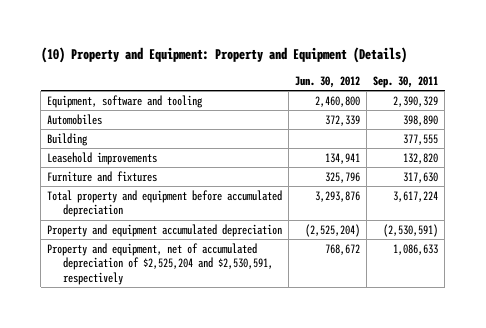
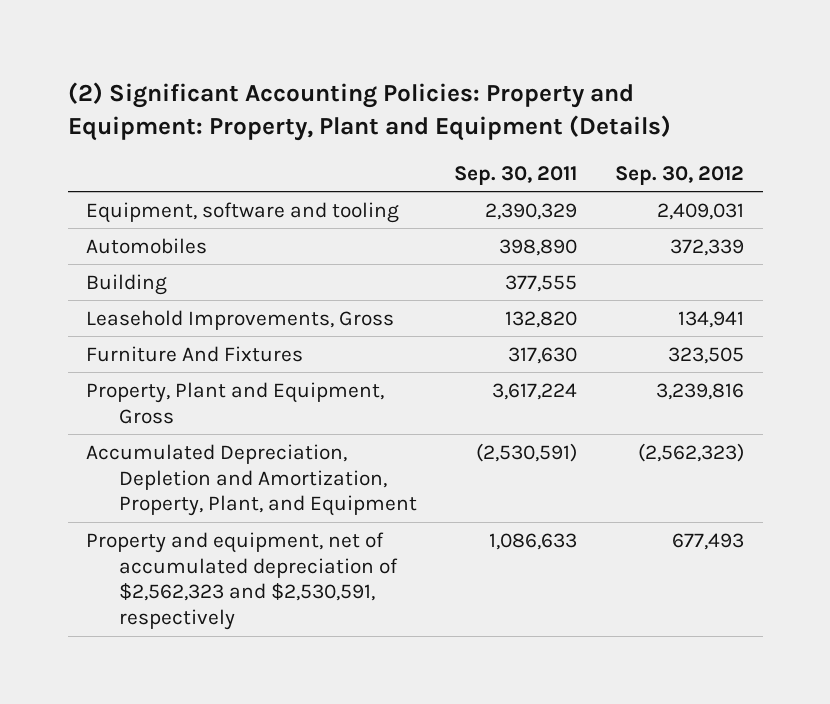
- (10) Property and Equipment: Property and Equipment (Details)
+ (2) Significant Accounting Policies: Property and Equipment: Property, Plant and Equipment (Details)
- | Jun. 30, 2012 | Sep. 30, 2011
+ | Sep. 30, 2011 | Sep. 30, 2012
- Leasehold improvements | 134,941 | 132,820
- Furniture and fixtures | 325,796 | 317,630
- Total property and equipment before accumulated depreciation | 3,293,876 | 3,617,224
- Property and equipment accumulated depreciation | (2,525,204) | (2,530,591)
- Property and equipment, net of accumulated depreciation of $2,525,204 and $2,530,591, respectively | 768,672 | 1,086,633
+ Leasehold Improvements, Gross | 132,820 | 134,941
+ Furniture And Fixtures | 317,630 | 323,505
+ Property, Plant and Equipment, Gross | 3,617,224 | 3,239,816
+ Accumulated Depreciation, Depletion and Amortization, Property, Plant, and Equipment | (2,530,591) | (2,562,323)
+ Property and equipment, net of accumulated depreciation of $2,562,323 and $2,530,591, respectively | 1,086,633 | 677,493

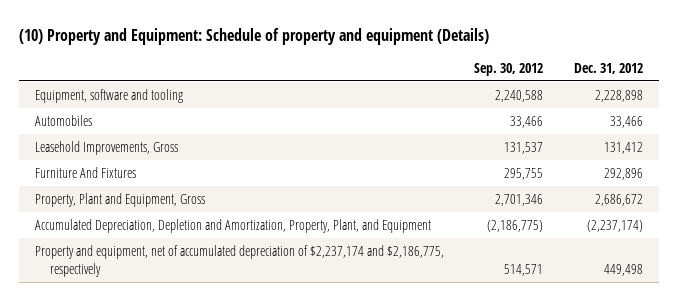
- (2) Significant Accounting Policies: Property and Equipment: Property, Plant and Equipment (Details)
+ (10) Property and Equipment: Schedule of property and equipment (Details)
- | Sep. 30, 2011 | Sep. 30, 2012
+ | Sep. 30, 2012 | Dec. 31, 2012
- Equipment, software and tooling | 2,390,329 | 2,409,031
- Automobiles | 398,890 | 372,339
- Building | 377,555 |
- Leasehold Improvements, Gross | 132,820 | 134,941
- Furniture And Fixtures | 317,630 | 323,505
- Property, Plant and Equipment, Gross | 3,617,224 | 3,239,816
- Accumulated Depreciation, Depletion and Amortization, Property, Plant, and Equipment | (2,530,591) | (2,562,323)
- Property and equipment, net of accumulated depreciation of $2,562,323 and $2,530,591, respectively | 1,086,633 | 677,493
+ Equipment, software and tooling | 2,240,588 | 2,228,898
+ Automobiles | 33,466 | 33,466
+ Leasehold Improvements, Gross | 131,537 | 131,412
+ Furniture And Fixtures | 295,755 | 292,896
+ Property, Plant and Equipment, Gross | 2,701,346 | 2,686,672
+ Accumulated Depreciation, Depletion and Amortization, Property, Plant, and Equipment | (2,186,775) | (2,237,174)
+ Property and equipment, net of accumulated depreciation of $2,237,174 and $2,186,775, respectively | 514,571 | 449,498

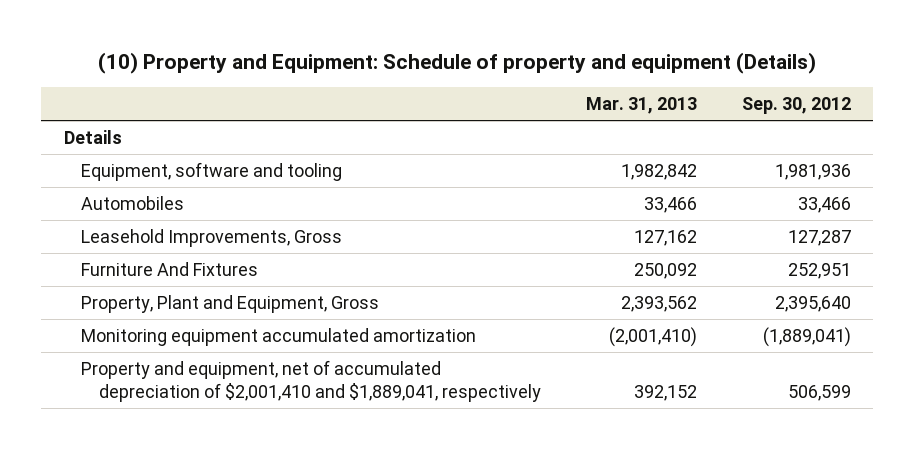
- | Sep. 30, 2012 | Dec. 31, 2012
+ | Mar. 31, 2013 | Sep. 30, 2012
- Equipment, software and tooling | 2,240,588 | 2,228,898
+ Details
+ Equipment, software and tooling | 1,982,842 | 1,981,936
- Leasehold Improvements, Gross | 131,537 | 131,412
- Furniture And Fixtures | 295,755 | 292,896
- Property, Plant and Equipment, Gross | 2,701,346 | 2,686,672
- Accumulated Depreciation, Depletion and Amortization, Property, Plant, and Equipment | (2,186,775) | (2,237,174)
- Property and equipment, net of accumulated depreciation of $2,237,174 and $2,186,775, respectively | 514,571 | 449,498
+ Leasehold Improvements, Gross | 127,162 | 127,287
+ Furniture And Fixtures | 250,092 | 252,951
+ Property, Plant and Equipment, Gross | 2,393,562 | 2,395,640
+ Monitoring equipment accumulated amortization | (2,001,410) | (1,889,041)
+ Property and equipment, net of accumulated depreciation of $2,001,410 and $1,889,041, respectively | 392,152 | 506,599

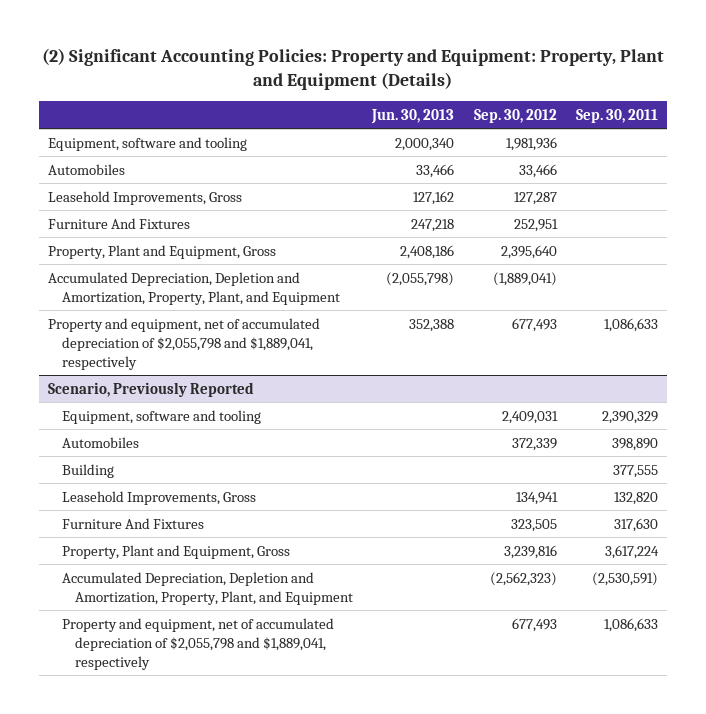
- (10) Property and Equipment: Schedule of property and equipment (Details)
+ (2) Significant Accounting Policies: Property and Equipment: Property, Plant and Equipment (Details)
- | Mar. 31, 2013 | Sep. 30, 2012
+ | Jun. 30, 2013 | Sep. 30, 2012 | Sep. 30, 2011
- Details
- Monitoring equipment accumulated amortization | (2,001,410) | (1,889,041)
- Property and equipment, net of accumulated depreciation of $2,001,410 and $1,889,041, respectively | 392,152 | 506,599
+ Accumulated Depreciation, Depletion and Amortization, Property, Plant, and Equipment | (2,055,798) | (1,889,041) |
+ Property and equipment, net of accumulated depreciation of $2,055,798 and $1,889,041, respectively | 352,388 | 677,493 | 1,086,633
+ Scenario, Previously Reported
+ Equipment, software and tooling | | 2,409,031 | 2,390,329
+ Automobiles | | 372,339 | 398,890
+ Building | | | 377,555
+ Leasehold Improvements, Gross | | 134,941 | 132,820
+ Furniture And Fixtures | | 323,505 | 317,630
+ Property, Plant and Equipment, Gross | | 3,239,816 | 3,617,224
+ Accumulated Depreciation, Depletion and Amortization, Property, Plant, and Equipment | | (2,562,323) | (2,530,591)
+ Property and equipment, net of accumulated depreciation of $2,055,798 and $1,889,041, respectively | | 677,493 | 1,086,633

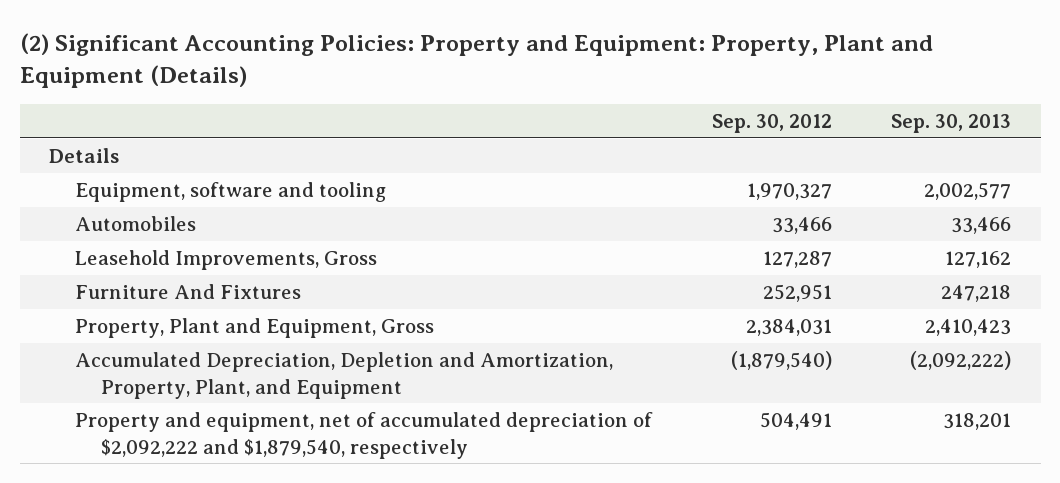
- | Jun. 30, 2013 | Sep. 30, 2012 | Sep. 30, 2011
+ | Sep. 30, 2012 | Sep. 30, 2013
- Equipment, software and tooling | 2,000,340 | 1,981,936 |
+ Details
+ Equipment, software and tooling | 1,970,327 | 2,002,577
- Property, Plant and Equipment, Gross | 2,408,186 | 2,395,640 |
- Accumulated Depreciation, Depletion and Amortization, Property, Plant, and Equipment | (2,055,798) | (1,889,041) |
- Property and equipment, net of accumulated depreciation of $2,055,798 and $1,889,041, respectively | 352,388 | 677,493 | 1,086,633
- Scenario, Previously Reported
- Equipment, software and tooling | | 2,409,031 | 2,390,329
- Automobiles | | 372,339 | 398,890
- Building | | | 377,555
- Leasehold Improvements, Gross | | 134,941 | 132,820
- Furniture And Fixtures | | 323,505 | 317,630
- Property, Plant and Equipment, Gross | | 3,239,816 | 3,617,224
- Accumulated Depreciation, Depletion and Amortization, Property, Plant, and Equipment | | (2,562,323) | (2,530,591)
- Property and equipment, net of accumulated depreciation of $2,055,798 and $1,889,041, respectively | | 677,493 | 1,086,633
+ Property, Plant and Equipment, Gross | 2,384,031 | 2,410,423
+ Accumulated Depreciation, Depletion and Amortization, Property, Plant, and Equipment | (1,879,540) | (2,092,222)
+ Property and equipment, net of accumulated depreciation of $2,092,222 and $1,879,540, respectively | 504,491 | 318,201

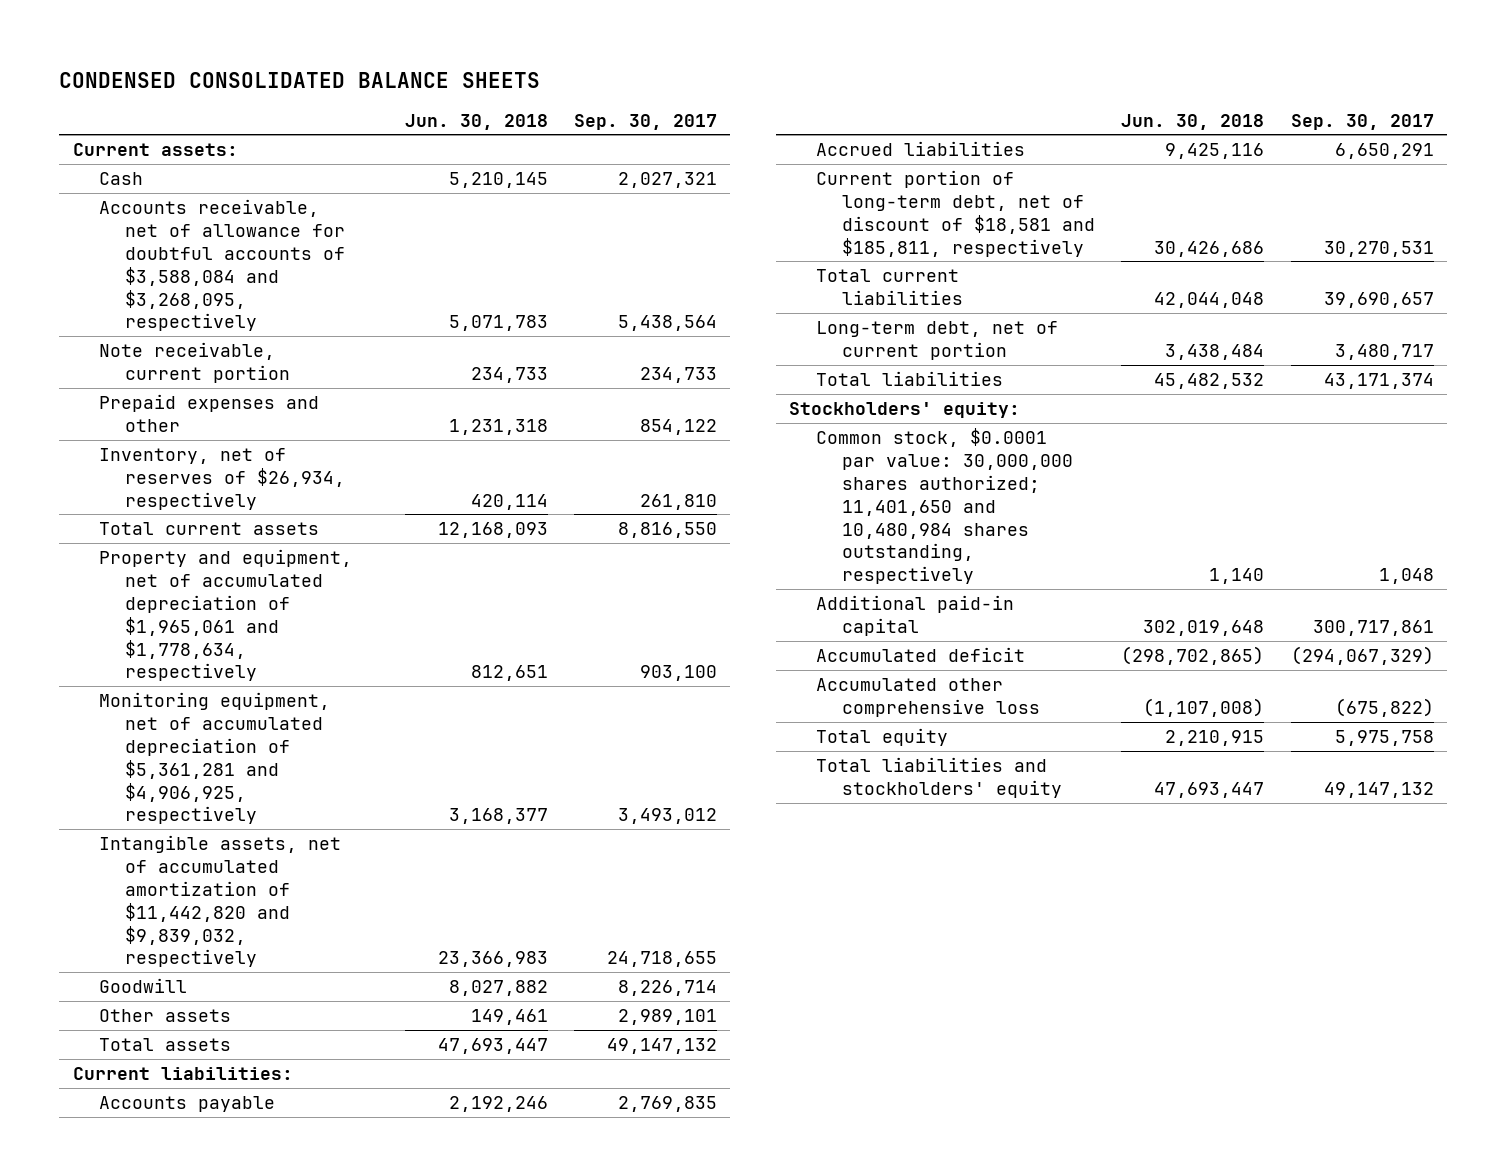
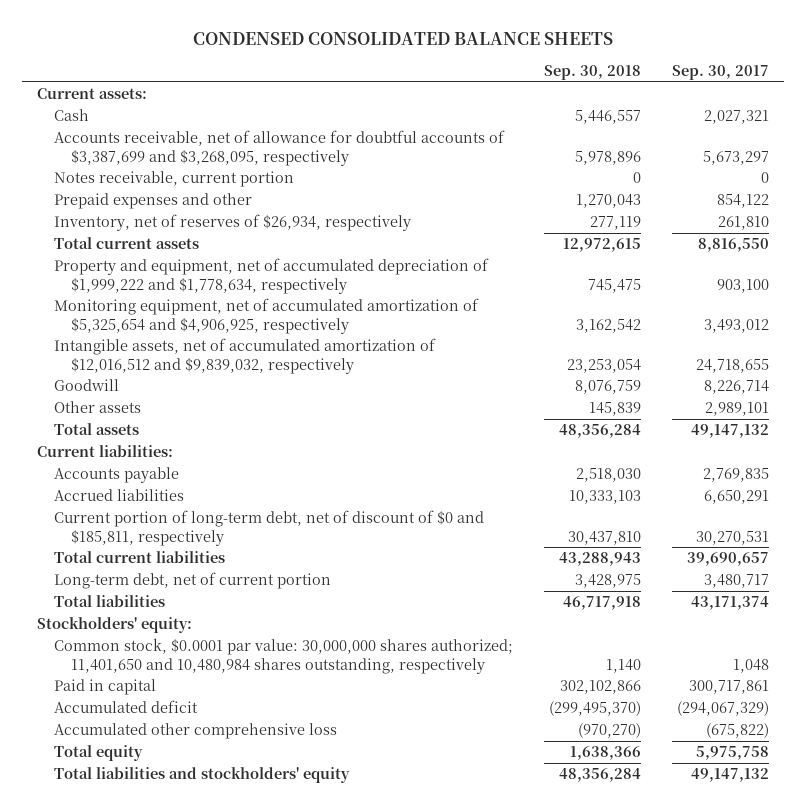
- | Jun. 30, 2018 | Sep. 30, 2017
+ | Sep. 30, 2018 | Sep. 30, 2017
- Accounts receivable, net of allowance for doubtful accounts of $3,588,084 and $3,268,095, respectively | 5,071,783 | 5,438,564
- Note receivable, current portion | 234,733 | 234,733
+ Accounts receivable, net of allowance for doubtful accounts of $3,387,699 and $3,268,095, respectively | 5,978,896 | 5,673,297
+ Notes receivable, current portion | 0 | 0
- Property and equipment, net of accumulated depreciation of $1,965,061 and $1,778,634, respectively | 812,651 | 903,100
- Monitoring equipment, net of accumulated depreciation of $5,361,281 and $4,906,925, respectively | 3,168,377 | 3,493,012
- Intangible assets, net of accumulated amortization of $11,442,820 and $9,839,032, respectively | 23,366,983 | 24,718,655
+ Property and equipment, net of accumulated depreciation of $1,999,222 and $1,778,634, respectively | 745,475 | 903,100
+ Monitoring equipment, net of accumulated amortization of $5,325,654 and $4,906,925, respectively | 3,162,542 | 3,493,012
+ Intangible assets, net of accumulated amortization of $12,016,512 and $9,839,032, respectively | 23,253,054 | 24,718,655
- Current portion of long-term debt, net of discount of $18,581 and $185,811, respectively | 30,426,686 | 30,270,531
+ Current portion of long-term debt, net of discount of $0 and $185,811, respectively | 30,437,810 | 30,270,531
- Additional paid-in capital | 302,019,648 | 300,717,861
+ Paid in capital | 302,102,866 | 300,717,861

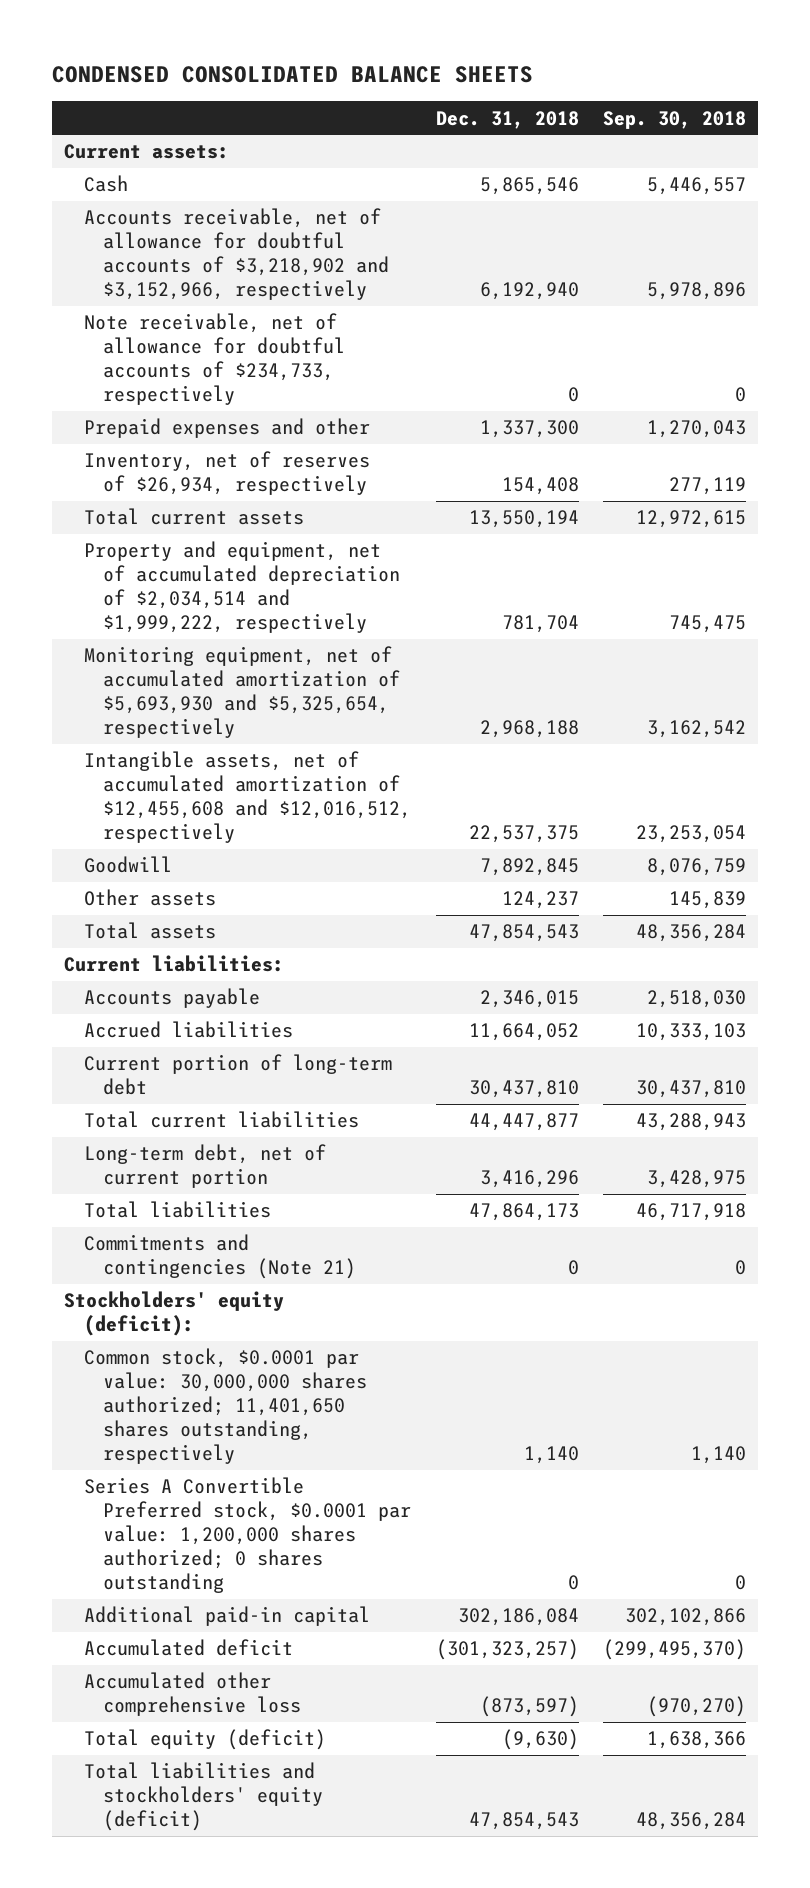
- | Sep. 30, 2018 | Sep. 30, 2017
+ | Dec. 31, 2018 | Sep. 30, 2018
- Accounts receivable, net of allowance for doubtful accounts of $3,387,699 and $3,268,095, respectively | 5,978,896 | 5,673,297
- Notes receivable, current portion | 0 | 0
+ Accounts receivable, net of allowance for doubtful accounts of $3,218,902 and $3,152,966, respectively | 6,192,940 | 5,978,896
+ Note receivable, net of allowance for doubtful accounts of $234,733, respectively | 0 | 0
- Property and equipment, net of accumulated depreciation of $1,999,222 and $1,778,634, respectively | 745,475 | 903,100
- Monitoring equipment, net of accumulated amortization of $5,325,654 and $4,906,925, respectively | 3,162,542 | 3,493,012
- Intangible assets, net of accumulated amortization of $12,016,512 and $9,839,032, respectively | 23,253,054 | 24,718,655
+ Property and equipment, net of accumulated depreciation of $2,034,514 and $1,999,222, respectively | 781,704 | 745,475
+ Monitoring equipment, net of accumulated amortization of $5,693,930 and $5,325,654, respectively | 2,968,188 | 3,162,542
+ Intangible assets, net of accumulated amortization of $12,455,608 and $12,016,512, respectively | 22,537,375 | 23,253,054
- Current portion of long-term debt, net of discount of $0 and $185,811, respectively | 30,437,810 | 30,270,531
+ Current portion of long-term debt | 30,437,810 | 30,437,810
- Stockholders' equity:
- Common stock, $0.0001 par value: 30,000,000 shares authorized; 11,401,650 and 10,480,984 shares outstanding, respectively | 1,140 | 1,048
- Paid in capital | 302,102,866 | 300,717,861
+ Commitments and contingencies (Note 21) | 0 | 0
+ Stockholders' equity (deficit):
+ Common stock, $0.0001 par value: 30,000,000 shares authorized; 11,401,650 shares outstanding, respectively | 1,140 | 1,140
+ Series A Convertible Preferred stock, $0.0001 par value: 1,200,000 shares authorized; 0 shares outstanding | 0 | 0
+ Additional paid-in capital | 302,186,084 | 302,102,866
- Total equity | 1,638,366 | 5,975,758
- Total liabilities and stockholders' equity | 48,356,284 | 49,147,132
+ Total equity (deficit) | (9,630) | 1,638,366
+ Total liabilities and stockholders' equity (deficit) | 47,854,543 | 48,356,284

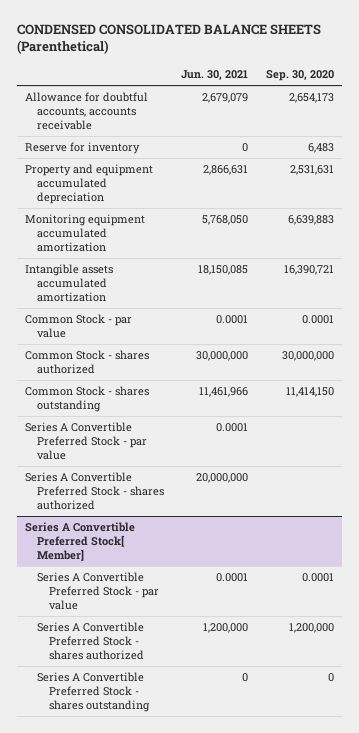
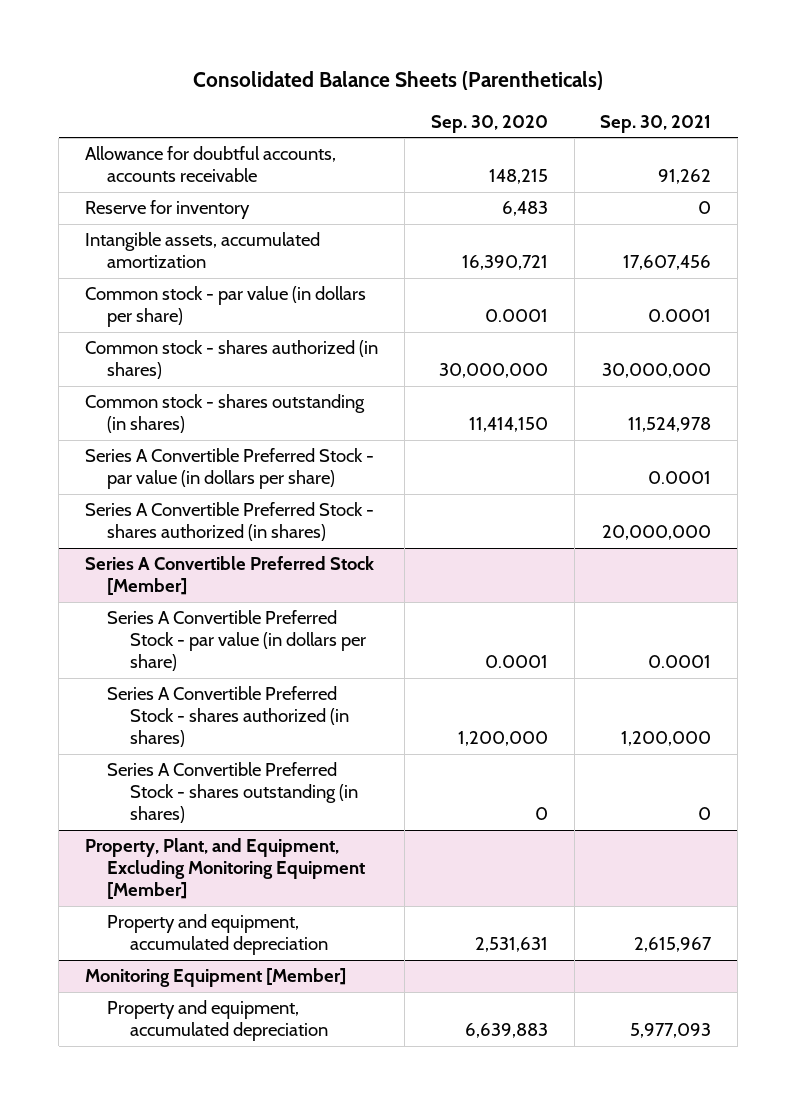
- CONDENSED CONSOLIDATED BALANCE SHEETS (Parenthetical)
+ Consolidated Balance Sheets (Parentheticals)
- | Jun. 30, 2021 | Sep. 30, 2020
+ | Sep. 30, 2020 | Sep. 30, 2021
- Allowance for doubtful accounts, accounts receivable | 2,679,079 | 2,654,173
+ Allowance for doubtful accounts, accounts receivable | 148,215 | 91,262
- Property and equipment accumulated depreciation | 2,866,631 | 2,531,631
- Monitoring equipment accumulated amortization | 5,768,050 | 6,639,883
- Intangible assets accumulated amortization | 18,150,085 | 16,390,721
- Common Stock - par value | 0.0001 | 0.0001
- Common Stock - shares authorized | 30,000,000 | 30,000,000
- Common Stock - shares outstanding | 11,461,966 | 11,414,150
- Series A Convertible Preferred Stock - par value | 0.0001 |
- Series A Convertible Preferred Stock - shares authorized | 20,000,000 |
- Series A Convertible Preferred Stock[ Member]
- Series A Convertible Preferred Stock - par value | 0.0001 | 0.0001
- Series A Convertible Preferred Stock - shares authorized | 1,200,000 | 1,200,000
- Series A Convertible Preferred Stock - shares outstanding | 0 | 0
+ Intangible assets, accumulated amortization | 16,390,721 | 17,607,456
+ Common stock - par value (in dollars per share) | 0.0001 | 0.0001
+ Common stock - shares authorized (in shares) | 30,000,000 | 30,000,000
+ Common stock - shares outstanding (in shares) | 11,414,150 | 11,524,978
+ Series A Convertible Preferred Stock - par value (in dollars per share) | | 0.0001
+ Series A Convertible Preferred Stock - shares authorized (in shares) | | 20,000,000
+ Series A Convertible Preferred Stock [Member]
+ Series A Convertible Preferred Stock - par value (in dollars per share) | 0.0001 | 0.0001
+ Series A Convertible Preferred Stock - shares authorized (in shares) | 1,200,000 | 1,200,000
+ Series A Convertible Preferred Stock - shares outstanding (in shares) | 0 | 0
+ Property, Plant, and Equipment, Excluding Monitoring Equipment [Member]
+ Property and equipment, accumulated depreciation | 2,531,631 | 2,615,967
+ Monitoring Equipment [Member]
+ Property and equipment, accumulated depreciation | 6,639,883 | 5,977,093

